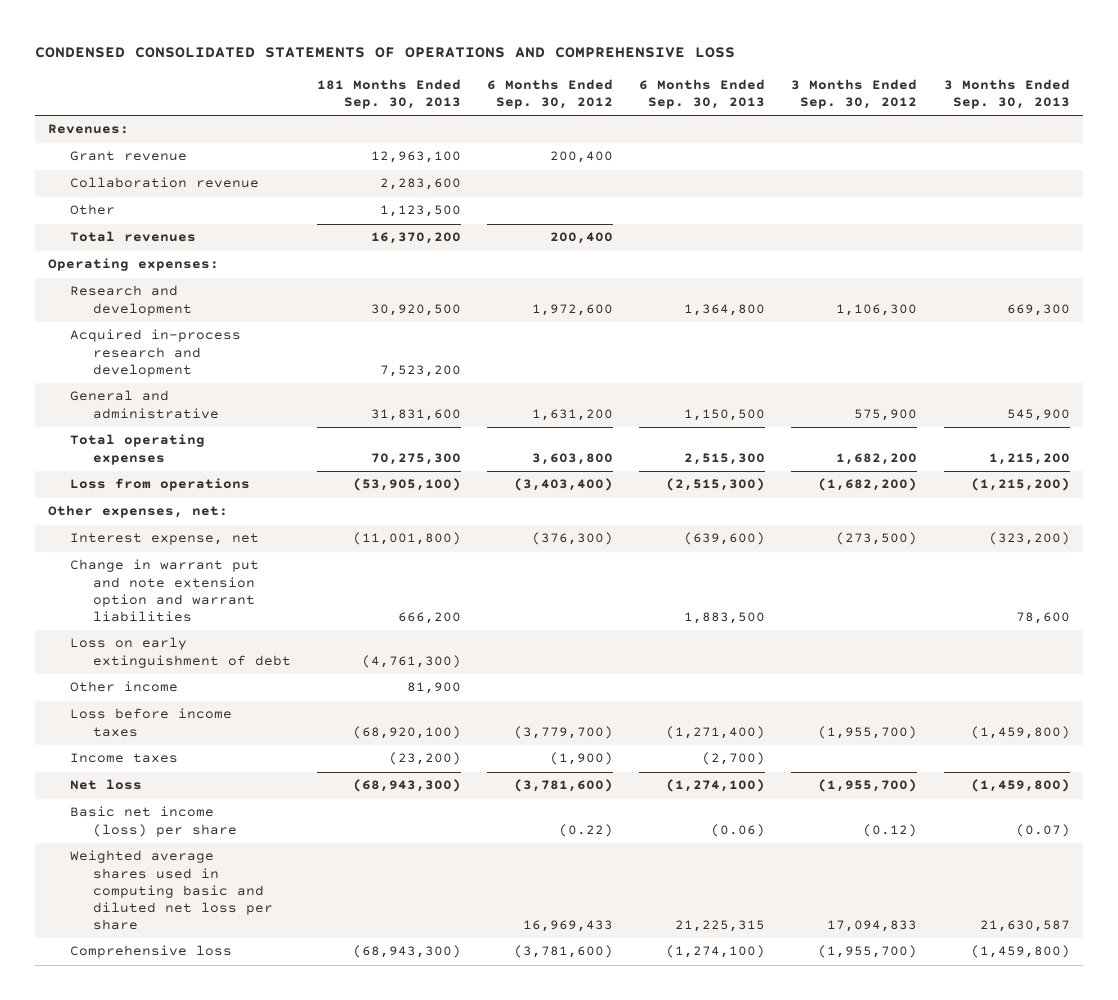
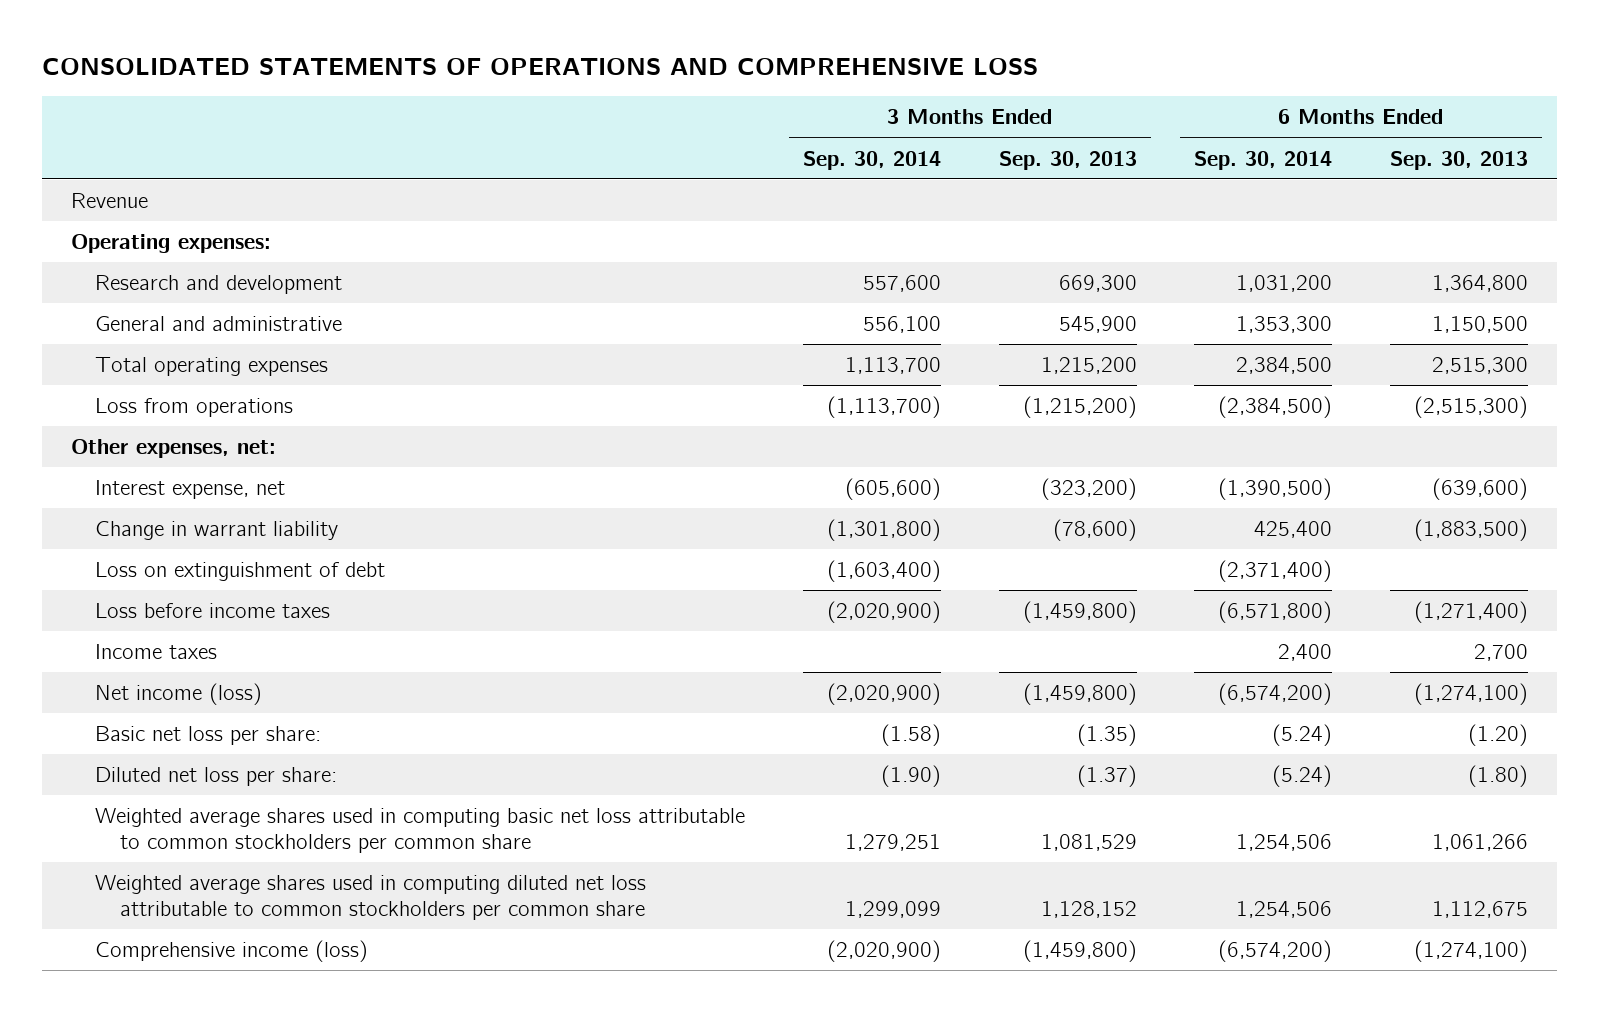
- CONDENSED CONSOLIDATED STATEMENTS OF OPERATIONS AND COMPREHENSIVE LOSS
+ CONSOLIDATED STATEMENTS OF OPERATIONS AND COMPREHENSIVE LOSS
- | 181 Months Ended Sep. 30, 2013 | 6 Months Ended Sep. 30, 2012 | 6 Months Ended Sep. 30, 2013 | 3 Months Ended Sep. 30, 2012 | 3 Months Ended Sep. 30, 2013
+ | 3 Months Ended Sep. 30, 2014 | 3 Months Ended Sep. 30, 2013 | 6 Months Ended Sep. 30, 2014 | 6 Months Ended Sep. 30, 2013
- Revenues:
- Grant revenue | 12,963,100 | 200,400 | | |
- Collaboration revenue | 2,283,600 | | | |
- Other | 1,123,500 | | | |
- Total revenues | 16,370,200 | 200,400 | | |
+ Revenue
- Acquired in-process research and development | 7,523,200 | | | |
- Change in warrant put and note extension option and warrant liabilities | 666,200 | | 1,883,500 | | 78,600
- Loss on early extinguishment of debt | (4,761,300) | | | |
- Other income | 81,900 | | | |
+ Change in warrant liability | (1,301,800) | (78,600) | 425,400 | (1,883,500)
+ Loss on extinguishment of debt | (1,603,400) | | (2,371,400) |
- Income taxes | (23,200) | (1,900) | (2,700) | |
- Net loss | (68,943,300) | (3,781,600) | (1,274,100) | (1,955,700) | (1,459,800)
- Basic net income (loss) per share | | (0.22) | (0.06) | (0.12) | (0.07)
- Weighted average shares used in computing basic and diluted net loss per share | | 16,969,433 | 21,225,315 | 17,094,833 | 21,630,587
- Comprehensive loss | (68,943,300) | (3,781,600) | (1,274,100) | (1,955,700) | (1,459,800)
+ Income taxes | | | 2,400 | 2,700
+ Net income (loss) | (2,020,900) | (1,459,800) | (6,574,200) | (1,274,100)
+ Basic net loss per share: | (1.58) | (1.35) | (5.24) | (1.20)
+ Diluted net loss per share: | (1.90) | (1.37) | (5.24) | (1.80)
+ Weighted average shares used in computing basic net loss attributable to common stockholders per common share | 1,279,251 | 1,081,529 | 1,254,506 | 1,061,266
+ Weighted average shares used in computing diluted net loss attributable to common stockholders per common share | 1,299,099 | 1,128,152 | 1,254,506 | 1,112,675
+ Comprehensive income (loss) | (2,020,900) | (1,459,800) | (6,574,200) | (1,274,100)

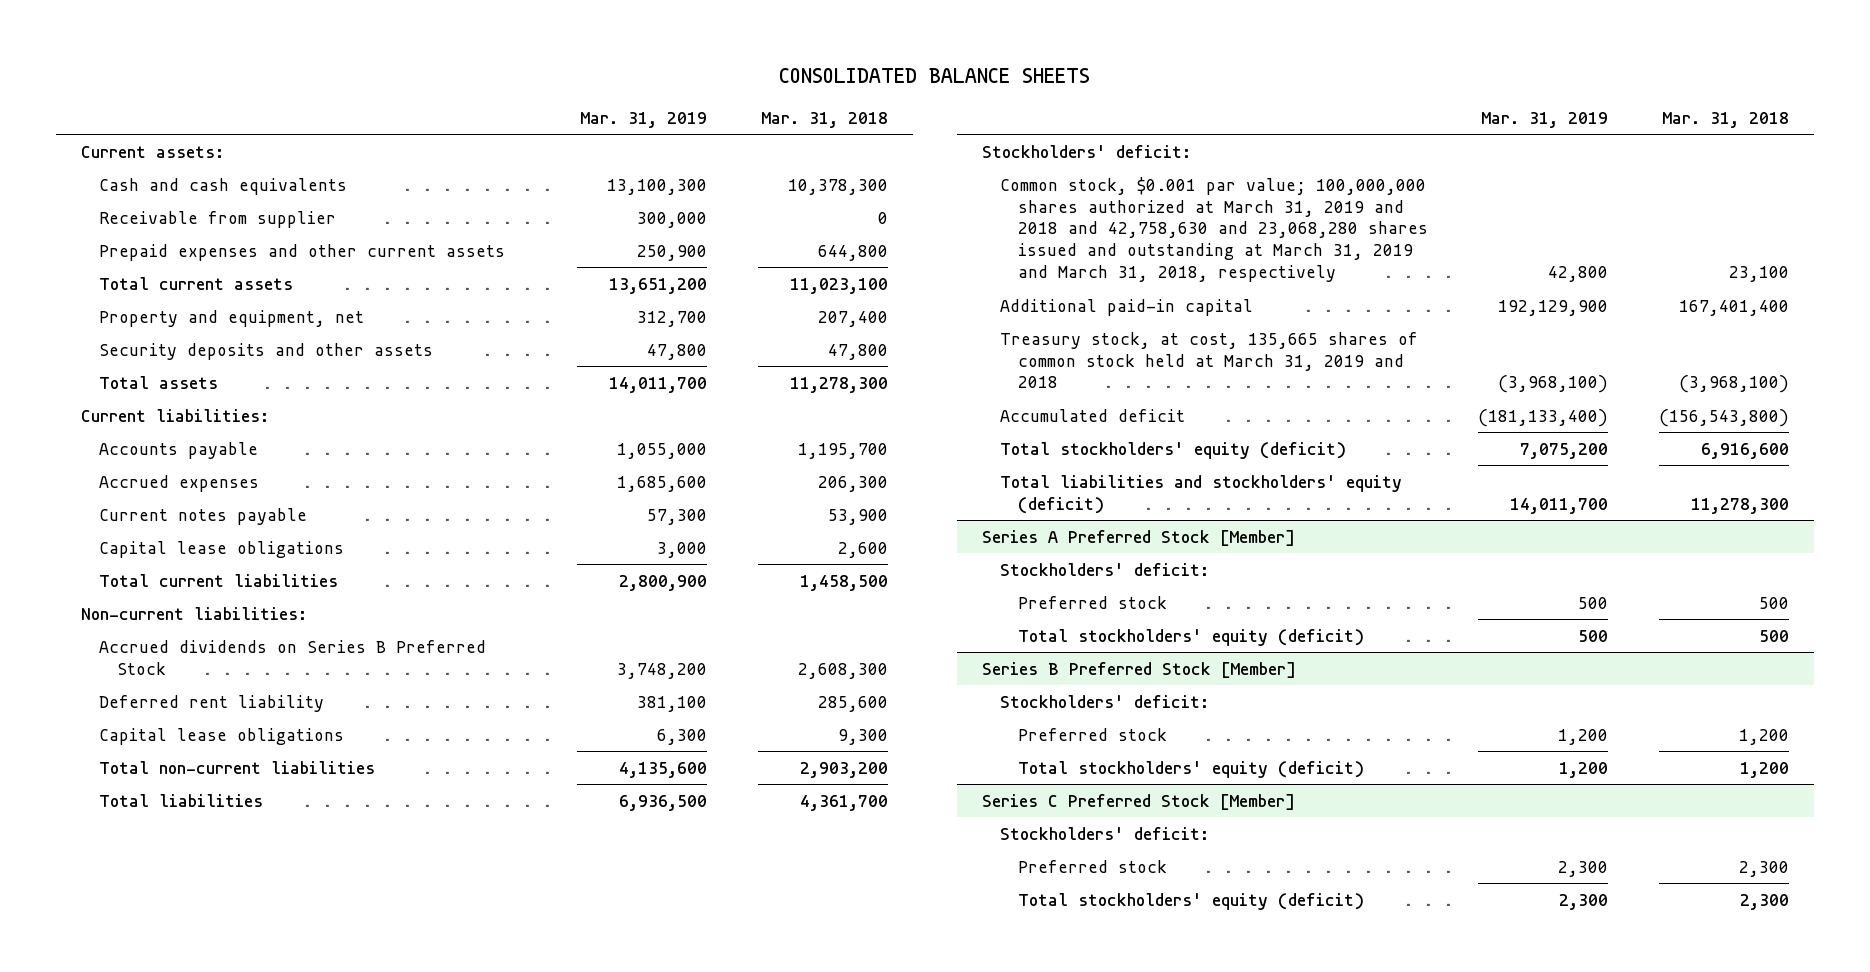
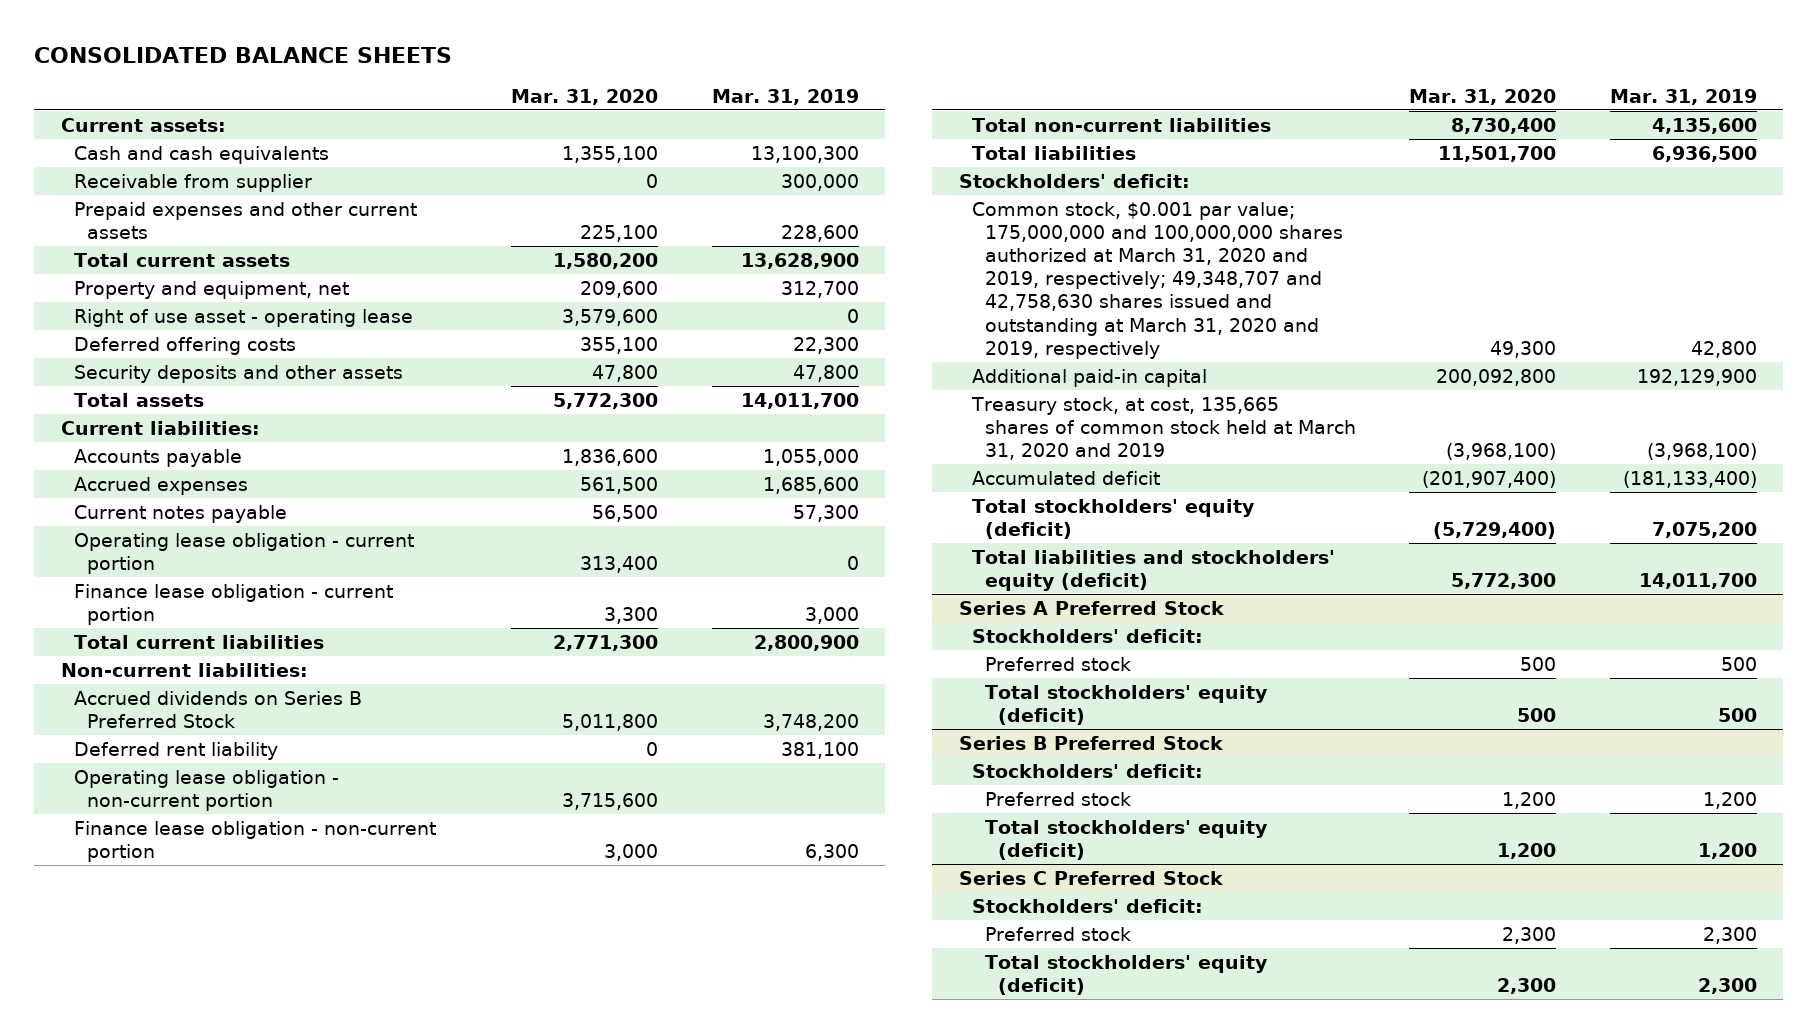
- | Mar. 31, 2019 | Mar. 31, 2018
+ | Mar. 31, 2020 | Mar. 31, 2019
- Prepaid expenses and other current assets | 250,900 | 644,800
- Total current assets | 13,651,200 | 11,023,100
+ Prepaid expenses and other current assets | 225,100 | 228,600
+ Total current assets | 1,580,200 | 13,628,900
+ Right of use asset - operating lease | 3,579,600 | 0
+ Deferred offering costs | 355,100 | 22,300
- Capital lease obligations | 3,000 | 2,600
+ Operating lease obligation - current portion | 313,400 | 0
+ Finance lease obligation - current portion | 3,300 | 3,000
- Capital lease obligations | 6,300 | 9,300
+ Operating lease obligation - non-current portion | 3,715,600 |
+ Finance lease obligation - non-current portion | 3,000 | 6,300
- Common stock, $0.001 par value; 100,000,000 shares authorized at March 31, 2019 and 2018 and 42,758,630 and 23,068,280 shares issued and outstanding at March 31, 2019 and March 31, 2018, respectively | 42,800 | 23,100
+ Common stock, $0.001 par value; 175,000,000 and 100,000,000 shares authorized at March 31, 2020 and 2019, respectively; 49,348,707 and 42,758,630 shares issued and outstanding at March 31, 2020 and 2019, respectively | 49,300 | 42,800
- Treasury stock, at cost, 135,665 shares of common stock held at March 31, 2019 and 2018 | (3,968,100) | (3,968,100)
+ Treasury stock, at cost, 135,665 shares of common stock held at March 31, 2020 and 2019 | (3,968,100) | (3,968,100)
- Series A Preferred Stock [Member]
+ Series A Preferred Stock
- Series B Preferred Stock [Member]
+ Series B Preferred Stock
- Series C Preferred Stock [Member]
+ Series C Preferred Stock

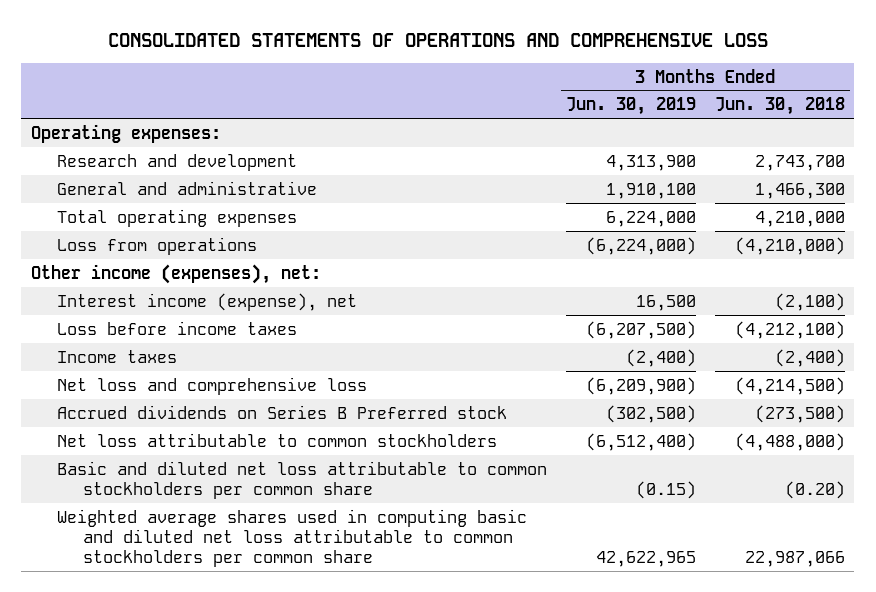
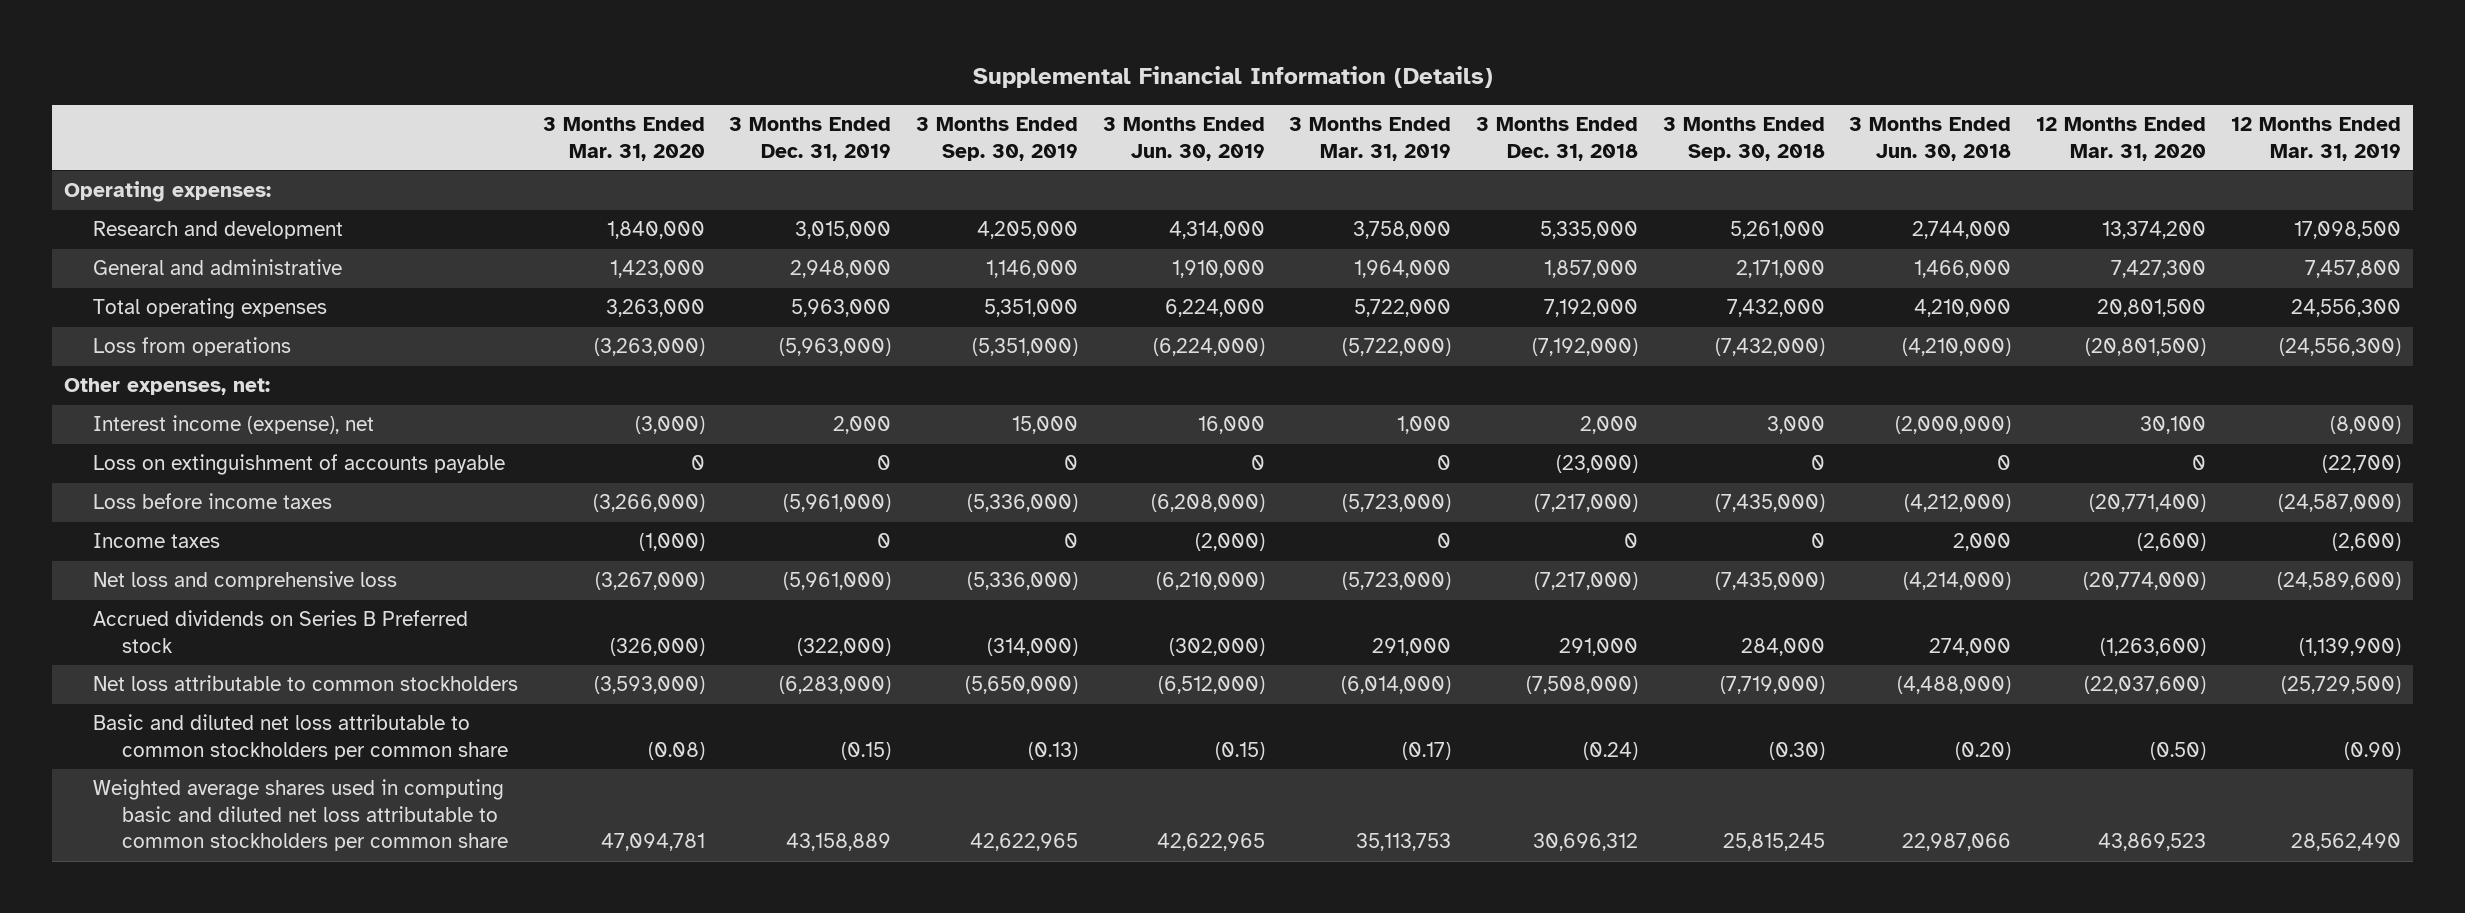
- CONSOLIDATED STATEMENTS OF OPERATIONS AND COMPREHENSIVE LOSS
+ Supplemental Financial Information (Details)
- | 3 Months Ended Jun. 30, 2019 | 3 Months Ended Jun. 30, 2018
+ | 3 Months Ended Mar. 31, 2020 | 3 Months Ended Dec. 31, 2019 | 3 Months Ended Sep. 30, 2019 | 3 Months Ended Jun. 30, 2019 | 3 Months Ended Mar. 31, 2019 | 3 Months Ended Dec. 31, 2018 | 3 Months Ended Sep. 30, 2018 | 3 Months Ended Jun. 30, 2018 | 12 Months Ended Mar. 31, 2020 | 12 Months Ended Mar. 31, 2019
- Research and development | 4,313,900 | 2,743,700
- General and administrative | 1,910,100 | 1,466,300
+ Research and development | 1,840,000 | 3,015,000 | 4,205,000 | 4,314,000 | 3,758,000 | 5,335,000 | 5,261,000 | 2,744,000 | 13,374,200 | 17,098,500
+ General and administrative | 1,423,000 | 2,948,000 | 1,146,000 | 1,910,000 | 1,964,000 | 1,857,000 | 2,171,000 | 1,466,000 | 7,427,300 | 7,457,800
- Other income (expenses), net:
- Interest income (expense), net | 16,500 | (2,100)
- Loss before income taxes | (6,207,500) | (4,212,100)
- Income taxes | (2,400) | (2,400)
- Net loss and comprehensive loss | (6,209,900) | (4,214,500)
- Accrued dividends on Series B Preferred stock | (302,500) | (273,500)
- Net loss attributable to common stockholders | (6,512,400) | (4,488,000)
+ Other expenses, net:
+ Interest income (expense), net | (3,000) | 2,000 | 15,000 | 16,000 | 1,000 | 2,000 | 3,000 | (2,000,000) | 30,100 | (8,000)
+ Loss on extinguishment of accounts payable | 0 | 0 | 0 | 0 | 0 | (23,000) | 0 | 0 | 0 | (22,700)
+ Loss before income taxes | (3,266,000) | (5,961,000) | (5,336,000) | (6,208,000) | (5,723,000) | (7,217,000) | (7,435,000) | (4,212,000) | (20,771,400) | (24,587,000)
+ Income taxes | (1,000) | 0 | 0 | (2,000) | 0 | 0 | 0 | 2,000 | (2,600) | (2,600)
+ Net loss and comprehensive loss | (3,267,000) | (5,961,000) | (5,336,000) | (6,210,000) | (5,723,000) | (7,217,000) | (7,435,000) | (4,214,000) | (20,774,000) | (24,589,600)
+ Accrued dividends on Series B Preferred stock | (326,000) | (322,000) | (314,000) | (302,000) | 291,000 | 291,000 | 284,000 | 274,000 | (1,263,600) | (1,139,900)
+ Net loss attributable to common stockholders | (3,593,000) | (6,283,000) | (5,650,000) | (6,512,000) | (6,014,000) | (7,508,000) | (7,719,000) | (4,488,000) | (22,037,600) | (25,729,500)

